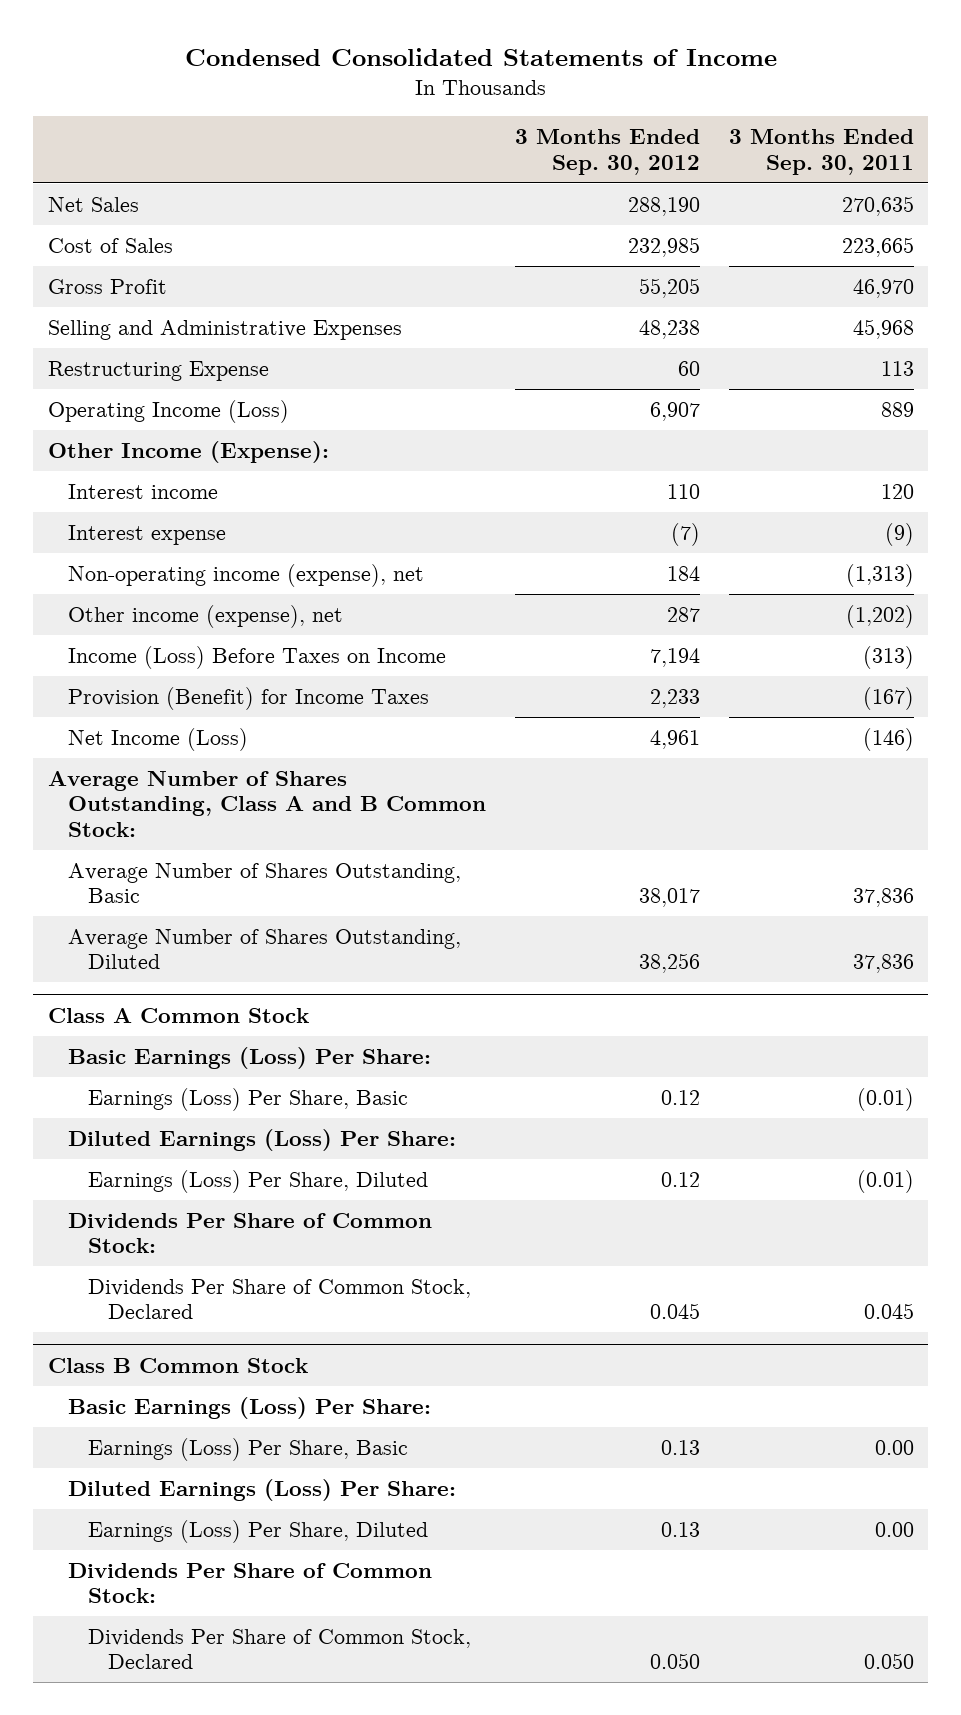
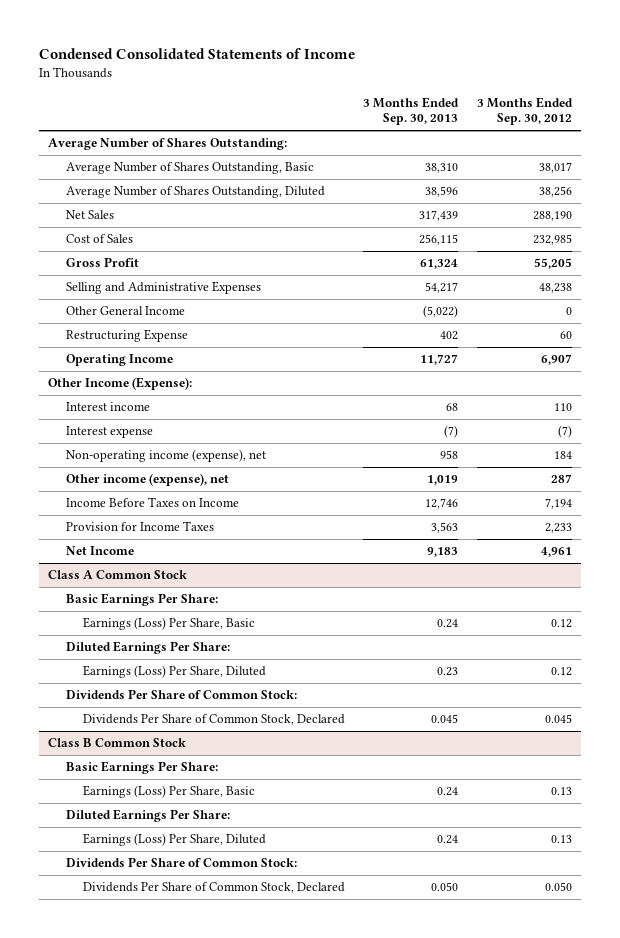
- | 3 Months Ended Sep. 30, 2012 | 3 Months Ended Sep. 30, 2011
+ | 3 Months Ended Sep. 30, 2013 | 3 Months Ended Sep. 30, 2012
+ Average Number of Shares Outstanding:
moved up: Average Number of Shares Outstanding, Basic | 38,310 | 38,017
moved up: Average Number of Shares Outstanding, Diluted | 38,596 | 38,256
+ Other General Income | (5,022) | 0
- Operating Income (Loss) | 6,907 | 889
+ Operating Income | 11,727 | 6,907
- Income (Loss) Before Taxes on Income | 7,194 | (313)
- Provision (Benefit) for Income Taxes | 2,233 | (167)
- Net Income (Loss) | 4,961 | (146)
- Average Number of Shares Outstanding, Class A and B Common Stock:
+ Income Before Taxes on Income | 12,746 | 7,194
+ Provision for Income Taxes | 3,563 | 2,233
+ Net Income | 9,183 | 4,961
@ Class A Common Stock
- Basic Earnings (Loss) Per Share:
+ Basic Earnings Per Share:
- Diluted Earnings (Loss) Per Share:
+ Diluted Earnings Per Share:
@ Class B Common Stock
- Basic Earnings (Loss) Per Share:
+ Basic Earnings Per Share:
- Diluted Earnings (Loss) Per Share:
+ Diluted Earnings Per Share:

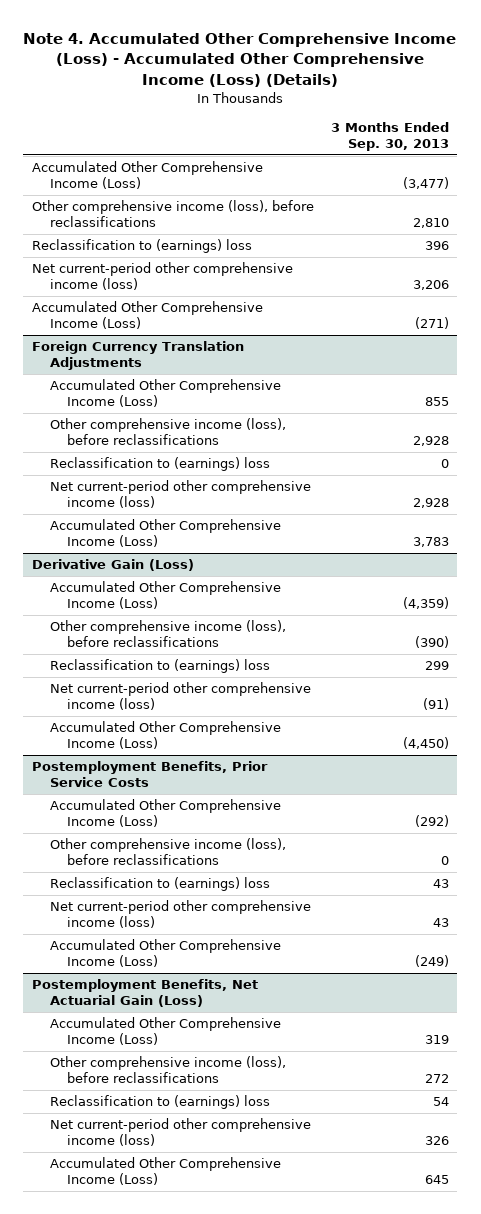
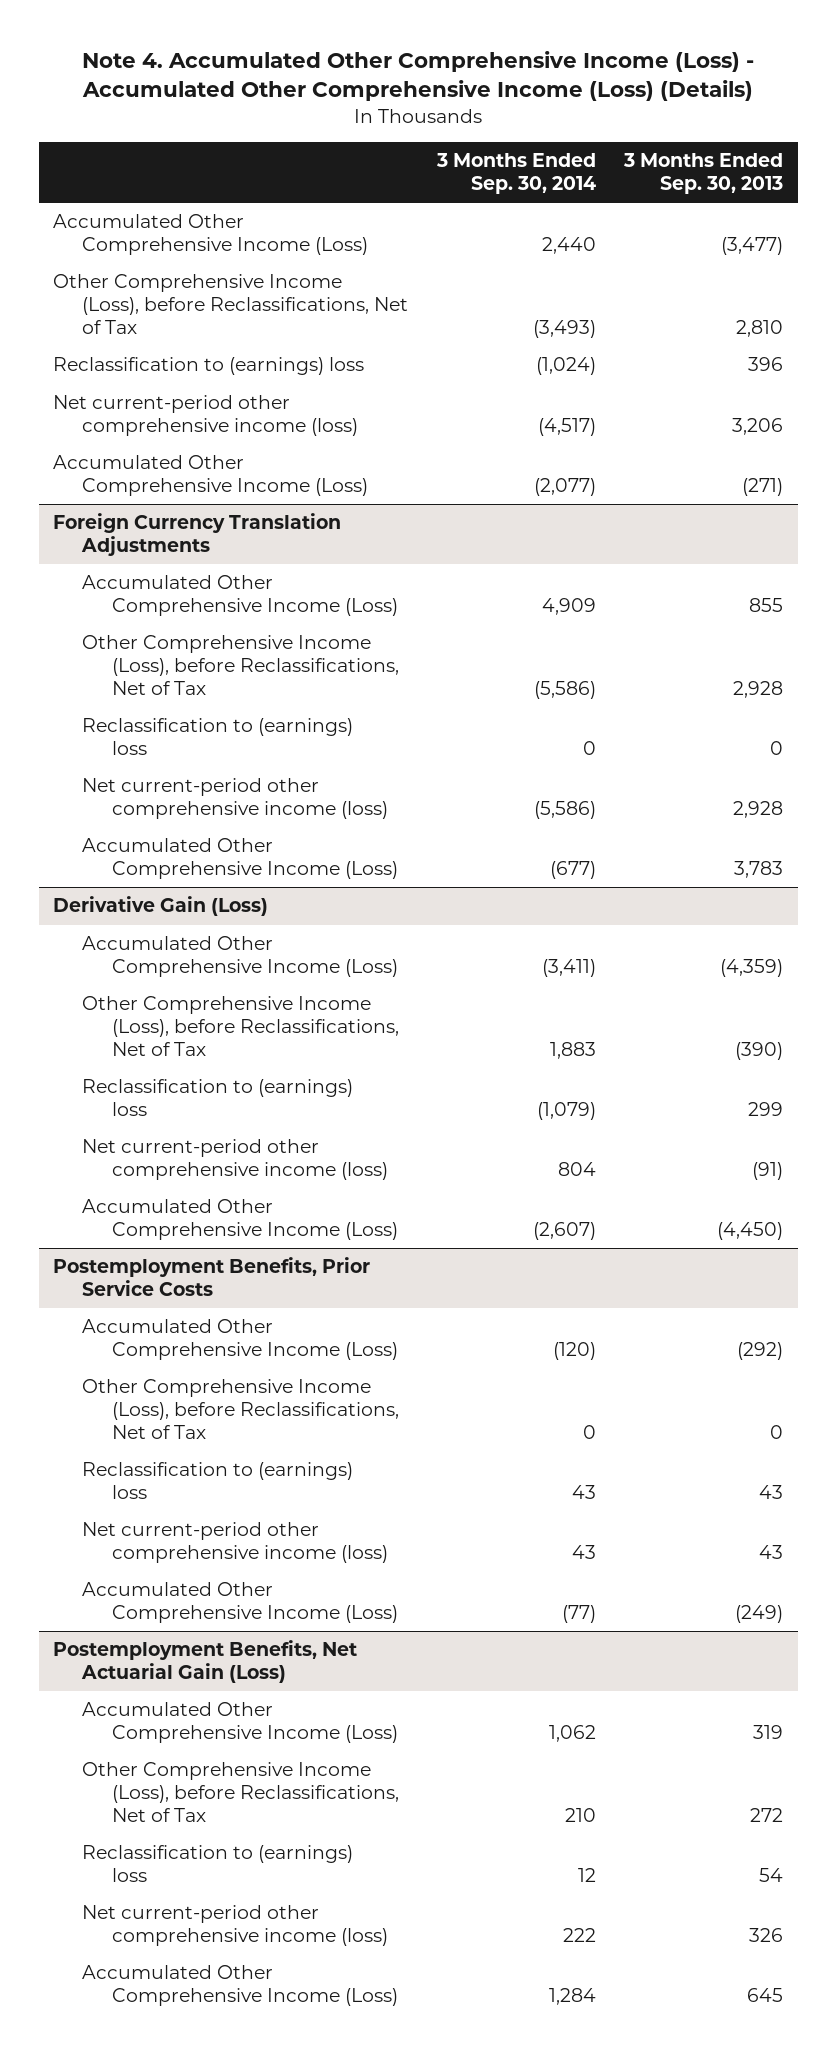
- | 3 Months Ended Sep. 30, 2013
+ | 3 Months Ended Sep. 30, 2014 | 3 Months Ended Sep. 30, 2013
- Other comprehensive income (loss), before reclassifications | 2,810
+ Other Comprehensive Income (Loss), before Reclassifications, Net of Tax | (3,493) | 2,810
@ Foreign Currency Translation Adjustments
- Other comprehensive income (loss), before reclassifications | 2,928
+ Other Comprehensive Income (Loss), before Reclassifications, Net of Tax | (5,586) | 2,928
@ Derivative Gain (Loss)
- Other comprehensive income (loss), before reclassifications | (390)
+ Other Comprehensive Income (Loss), before Reclassifications, Net of Tax | 1,883 | (390)
@ Postemployment Benefits, Prior Service Costs
- Other comprehensive income (loss), before reclassifications | 0
+ Other Comprehensive Income (Loss), before Reclassifications, Net of Tax | 0 | 0
@ Postemployment Benefits, Net Actuarial Gain (Loss)
- Other comprehensive income (loss), before reclassifications | 272
+ Other Comprehensive Income (Loss), before Reclassifications, Net of Tax | 210 | 272

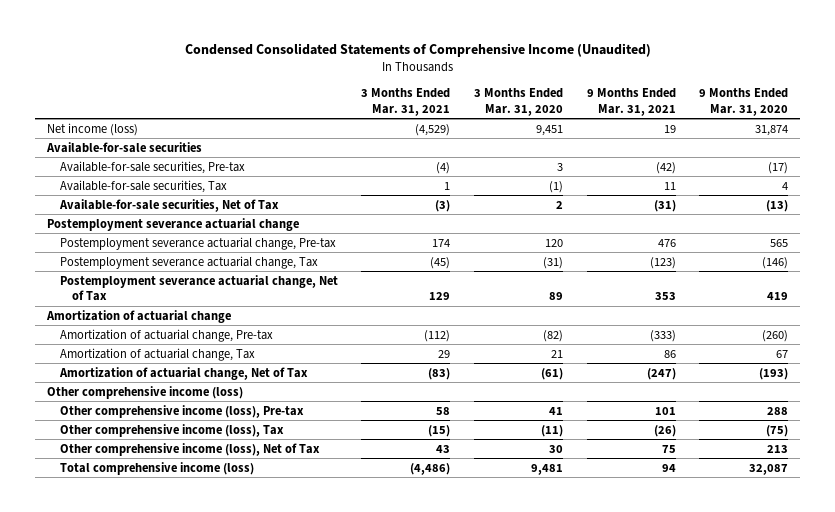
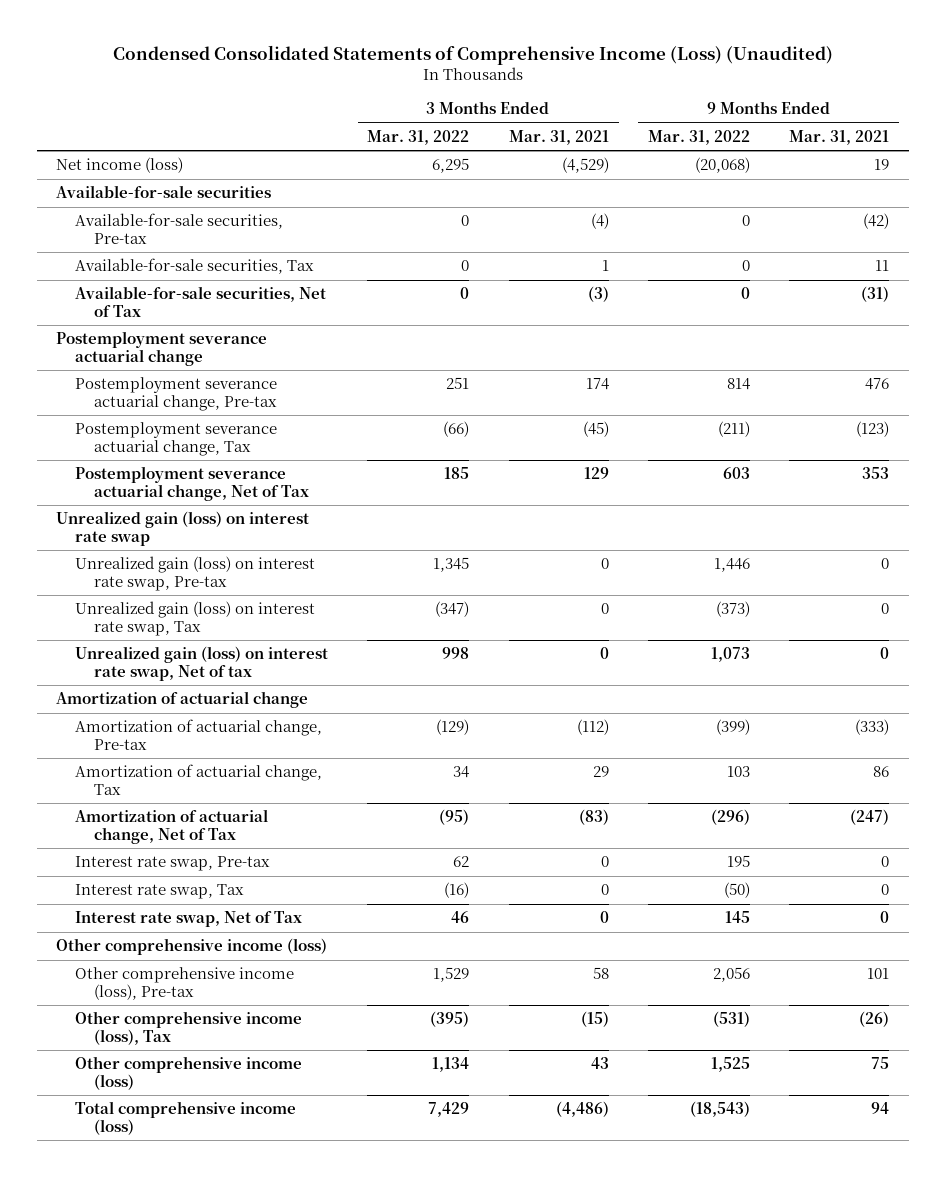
- Condensed Consolidated Statements of Comprehensive Income (Unaudited)
+ Condensed Consolidated Statements of Comprehensive Income (Loss) (Unaudited)
- | 3 Months Ended Mar. 31, 2021 | 3 Months Ended Mar. 31, 2020 | 9 Months Ended Mar. 31, 2021 | 9 Months Ended Mar. 31, 2020
+ | 3 Months Ended Mar. 31, 2022 | 3 Months Ended Mar. 31, 2021 | 9 Months Ended Mar. 31, 2022 | 9 Months Ended Mar. 31, 2021
+ Unrealized gain (loss) on interest rate swap
+ Unrealized gain (loss) on interest rate swap, Pre-tax | 1,345 | 0 | 1,446 | 0
+ Unrealized gain (loss) on interest rate swap, Tax | (347) | 0 | (373) | 0
+ Unrealized gain (loss) on interest rate swap, Net of tax | 998 | 0 | 1,073 | 0
+ Interest rate swap, Pre-tax | 62 | 0 | 195 | 0
+ Interest rate swap, Tax | (16) | 0 | (50) | 0
+ Interest rate swap, Net of Tax | 46 | 0 | 145 | 0
- Other comprehensive income (loss), Net of Tax | 43 | 30 | 75 | 213
+ Other comprehensive income (loss) | 1,134 | 43 | 1,525 | 75

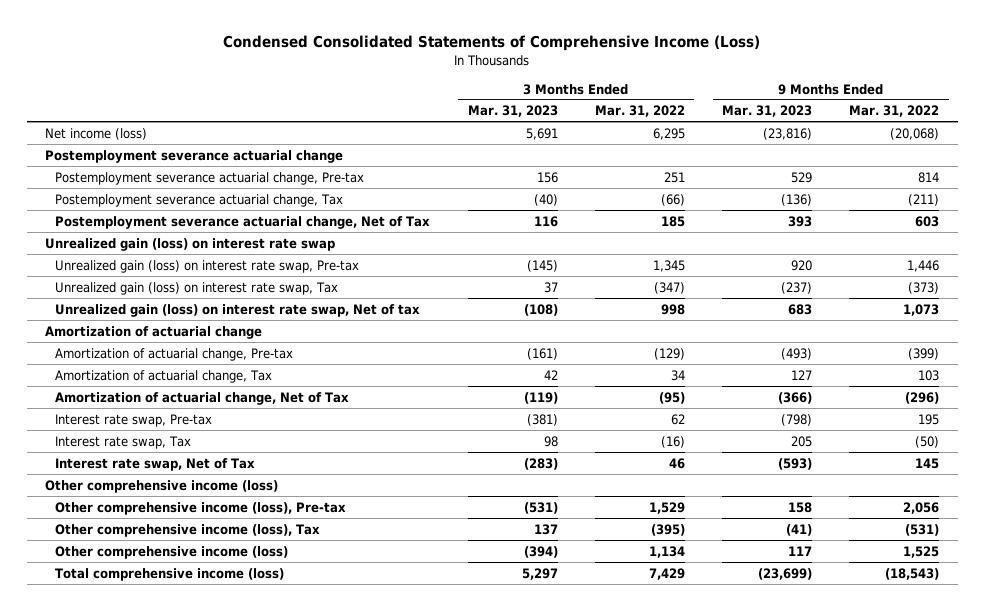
- Condensed Consolidated Statements of Comprehensive Income (Loss) (Unaudited)
+ Condensed Consolidated Statements of Comprehensive Income (Loss)
- | 3 Months Ended Mar. 31, 2022 | 3 Months Ended Mar. 31, 2021 | 9 Months Ended Mar. 31, 2022 | 9 Months Ended Mar. 31, 2021
+ | 3 Months Ended Mar. 31, 2023 | 3 Months Ended Mar. 31, 2022 | 9 Months Ended Mar. 31, 2023 | 9 Months Ended Mar. 31, 2022
- Available-for-sale securities
- Available-for-sale securities, Pre-tax | 0 | (4) | 0 | (42)
- Available-for-sale securities, Tax | 0 | 1 | 0 | 11
- Available-for-sale securities, Net of Tax | 0 | (3) | 0 | (31)

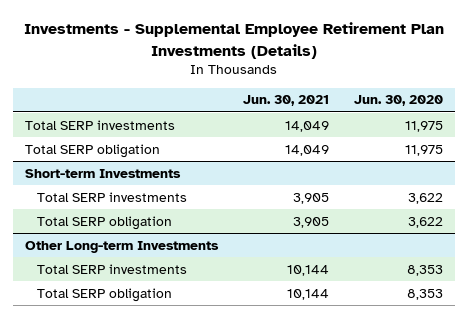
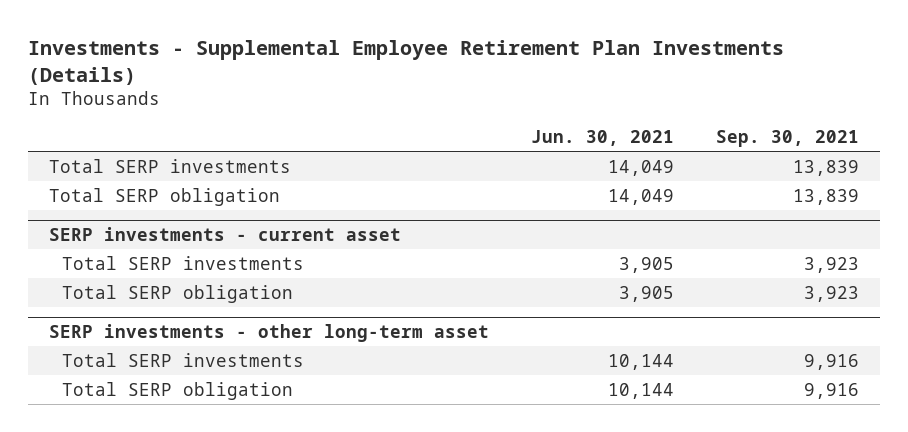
- | Jun. 30, 2021 | Jun. 30, 2020
+ | Jun. 30, 2021 | Sep. 30, 2021
- Short-term Investments
+ SERP investments - current asset
- Other Long-term Investments
+ SERP investments - other long-term asset

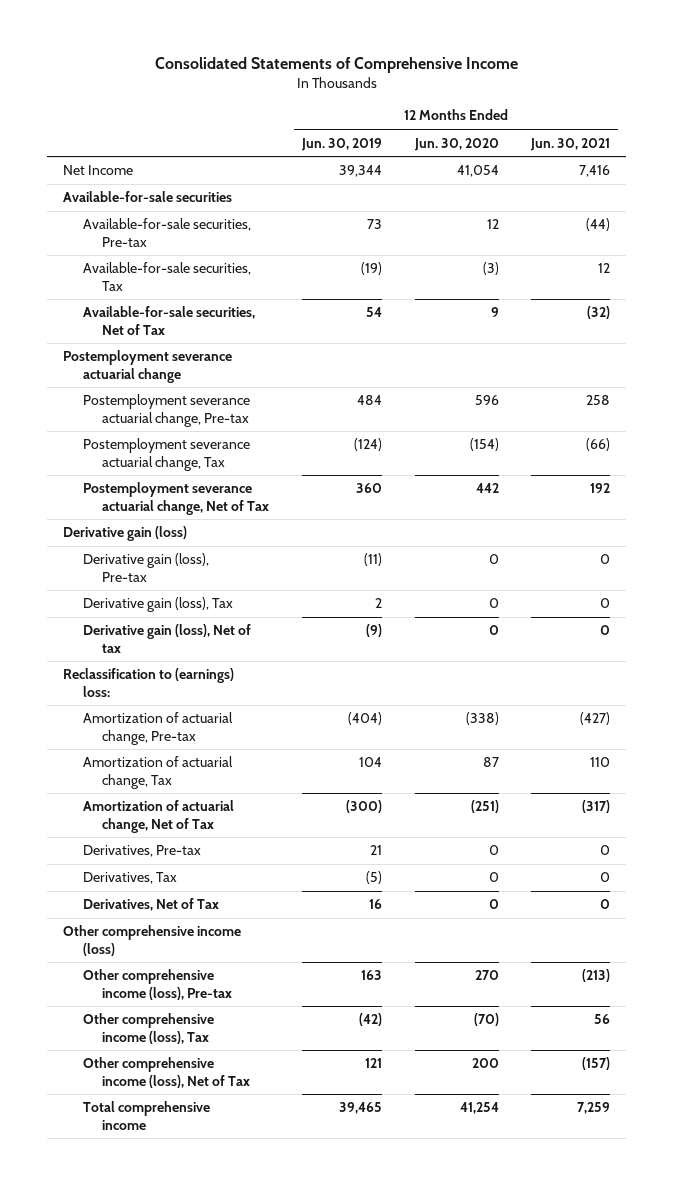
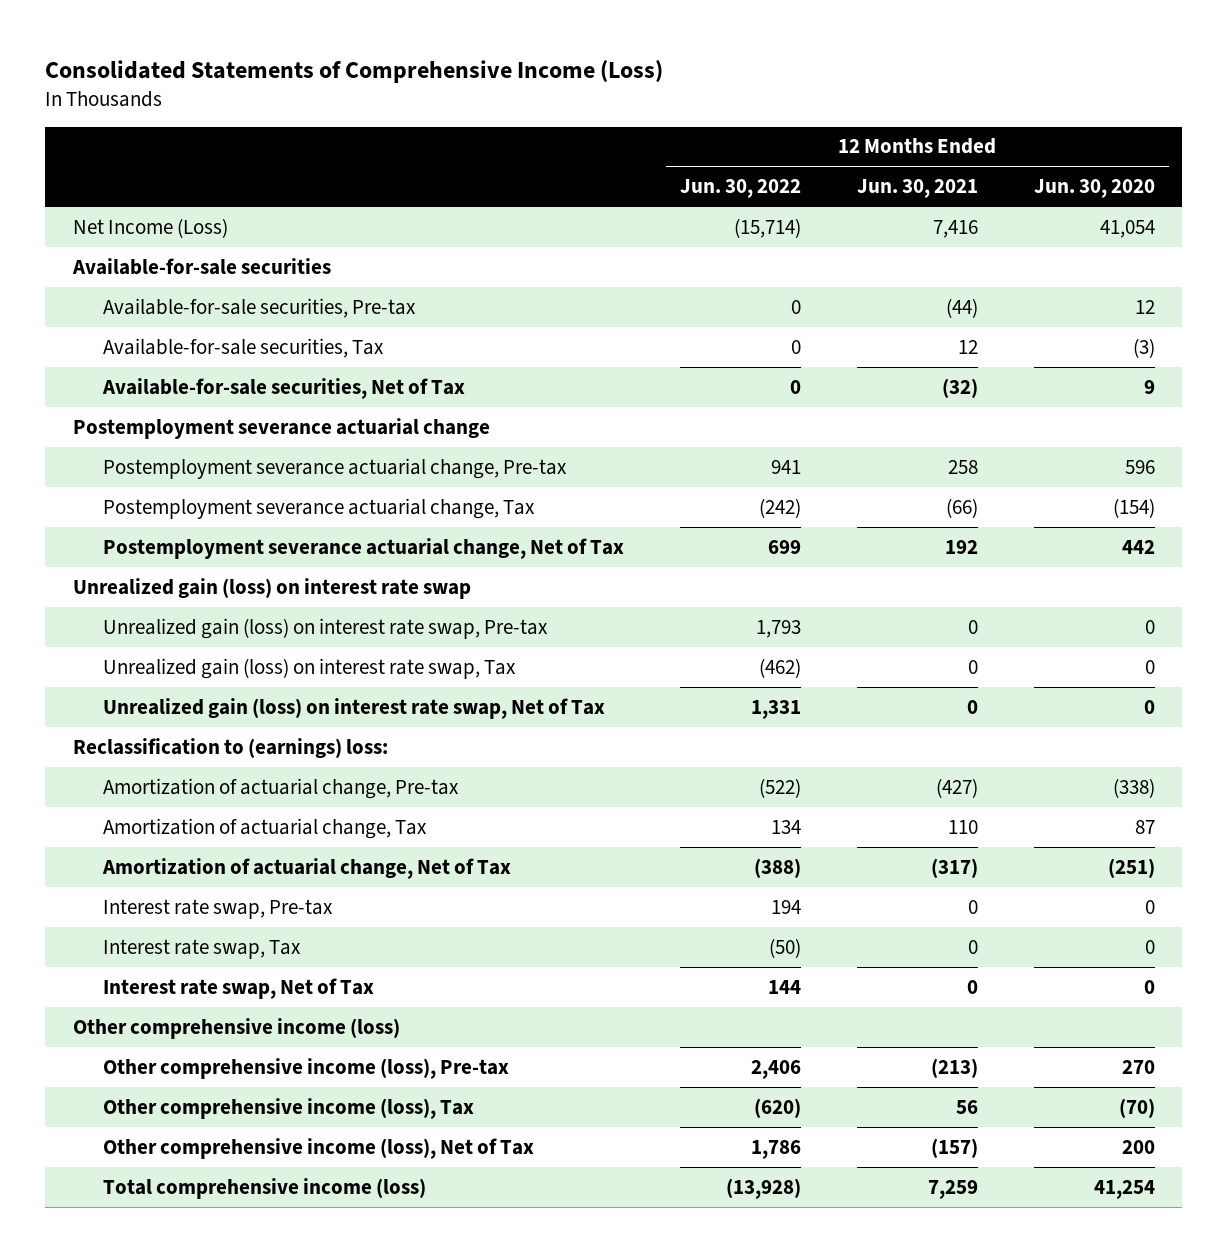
- Consolidated Statements of Comprehensive Income
+ Consolidated Statements of Comprehensive Income (Loss)
- | 12 Months Ended Jun. 30, 2019 | 12 Months Ended Jun. 30, 2020 | 12 Months Ended Jun. 30, 2021
+ | 12 Months Ended Jun. 30, 2022 | 12 Months Ended Jun. 30, 2021 | 12 Months Ended Jun. 30, 2020
- Net Income | 39,344 | 41,054 | 7,416
+ Net Income (Loss) | (15,714) | 7,416 | 41,054
- Derivative gain (loss)
- Derivative gain (loss), Pre-tax | (11) | 0 | 0
- Derivative gain (loss), Tax | 2 | 0 | 0
- Derivative gain (loss), Net of tax | (9) | 0 | 0
+ Unrealized gain (loss) on interest rate swap
+ Unrealized gain (loss) on interest rate swap, Pre-tax | 1,793 | 0 | 0
+ Unrealized gain (loss) on interest rate swap, Tax | (462) | 0 | 0
+ Unrealized gain (loss) on interest rate swap, Net of Tax | 1,331 | 0 | 0
- Derivatives, Pre-tax | 21 | 0 | 0
- Derivatives, Tax | (5) | 0 | 0
- Derivatives, Net of Tax | 16 | 0 | 0
+ Interest rate swap, Pre-tax | 194 | 0 | 0
+ Interest rate swap, Tax | (50) | 0 | 0
+ Interest rate swap, Net of Tax | 144 | 0 | 0
- Total comprehensive income | 39,465 | 41,254 | 7,259
+ Total comprehensive income (loss) | (13,928) | 7,259 | 41,254

